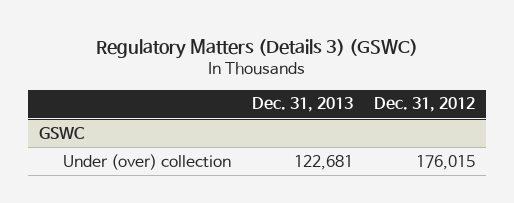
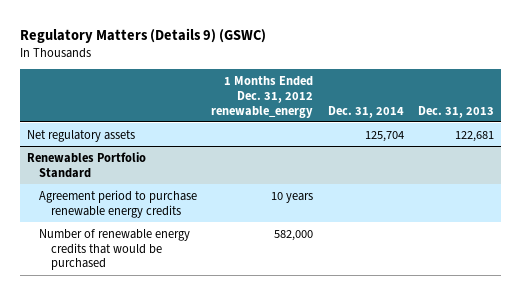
- Regulatory Matters (Details 3) (GSWC)
+ Regulatory Matters (Details 9) (GSWC)
- | Dec. 31, 2013 | Dec. 31, 2012
+ | 1 Months Ended Dec. 31, 2012 renewable_energy | Dec. 31, 2014 | Dec. 31, 2013
- GSWC
- Under (over) collection | 122,681 | 176,015
+ Net regulatory assets | | 125,704 | 122,681
+ Renewables Portfolio Standard
+ Agreement period to purchase renewable energy credits | 10 years | |
+ Number of renewable energy credits that would be purchased | 582,000 | |

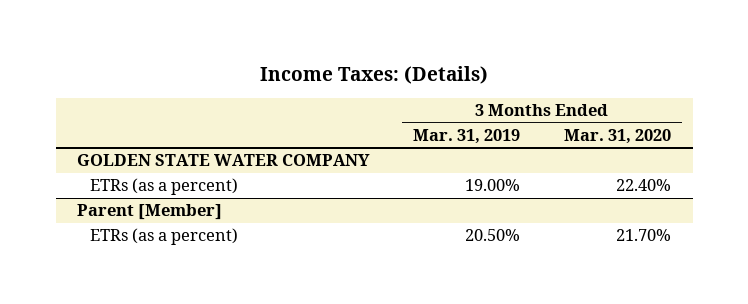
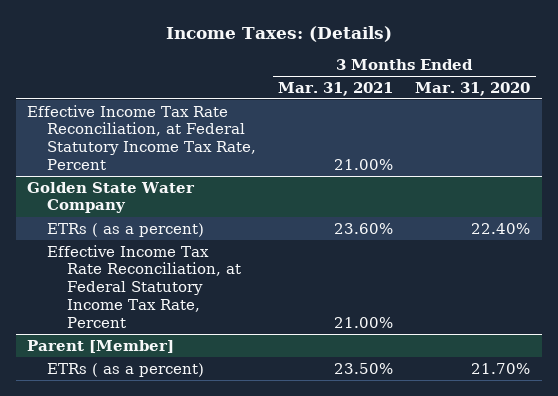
- | 3 Months Ended Mar. 31, 2019 | 3 Months Ended Mar. 31, 2020
+ | 3 Months Ended Mar. 31, 2021 | 3 Months Ended Mar. 31, 2020
- GOLDEN STATE WATER COMPANY
- ETRs (as a percent) | 19.00% | 22.40%
+ Effective Income Tax Rate Reconciliation, at Federal Statutory Income Tax Rate, Percent | 21.00% |
+ Golden State Water Company
+ ETRs ( as a percent) | 23.60% | 22.40%
+ Effective Income Tax Rate Reconciliation, at Federal Statutory Income Tax Rate, Percent | 21.00% |
@ Parent [Member]
- ETRs (as a percent) | 20.50% | 21.70%
+ ETRs ( as a percent) | 23.50% | 21.70%

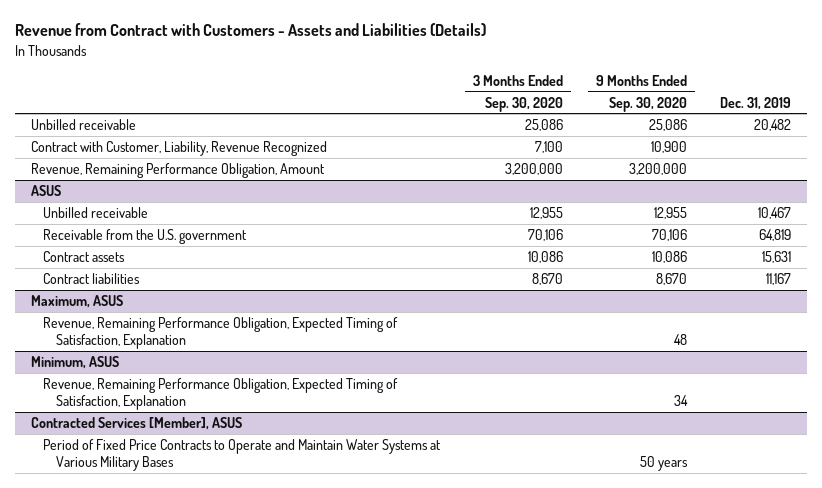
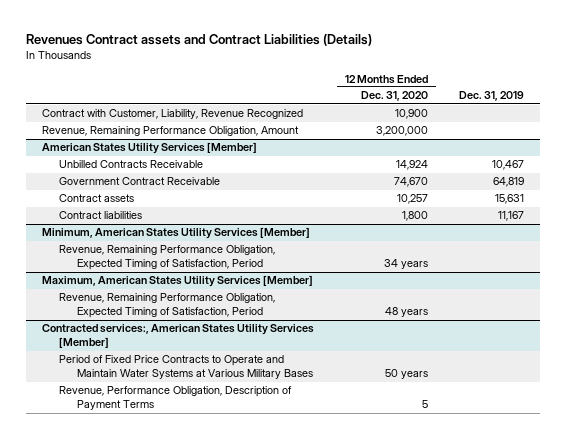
- Revenue from Contract with Customers - Assets and Liabilities (Details)
+ Revenues Contract assets and Contract Liabilities (Details)
- | 3 Months Ended Sep. 30, 2020 | 9 Months Ended Sep. 30, 2020 | Dec. 31, 2019
+ | 12 Months Ended Dec. 31, 2020 | Dec. 31, 2019
- Unbilled receivable | 25,086 | 25,086 | 20,482
- ASUS
- Unbilled receivable | 12,955 | 12,955 | 10,467
- Receivable from the U.S. government | 70,106 | 70,106 | 64,819
+ American States Utility Services [Member]
+ Unbilled Contracts Receivable | 14,924 | 10,467
+ Government Contract Receivable | 74,670 | 64,819
- Maximum, ASUS
- Revenue, Remaining Performance Obligation, Expected Timing of Satisfaction, Explanation | | 48 |
- Minimum, ASUS
- Revenue, Remaining Performance Obligation, Expected Timing of Satisfaction, Explanation | | 34 |
- Contracted Services [Member], ASUS
- Period of Fixed Price Contracts to Operate and Maintain Water Systems at Various Military Bases | | 50 years |
+ Minimum, American States Utility Services [Member]
+ Revenue, Remaining Performance Obligation, Expected Timing of Satisfaction, Period | 34 years |
+ Maximum, American States Utility Services [Member]
+ Revenue, Remaining Performance Obligation, Expected Timing of Satisfaction, Period | 48 years |
+ Contracted services:, American States Utility Services [Member]
+ Period of Fixed Price Contracts to Operate and Maintain Water Systems at Various Military Bases | 50 years |
+ Revenue, Performance Obligation, Description of Payment Terms | 5 |

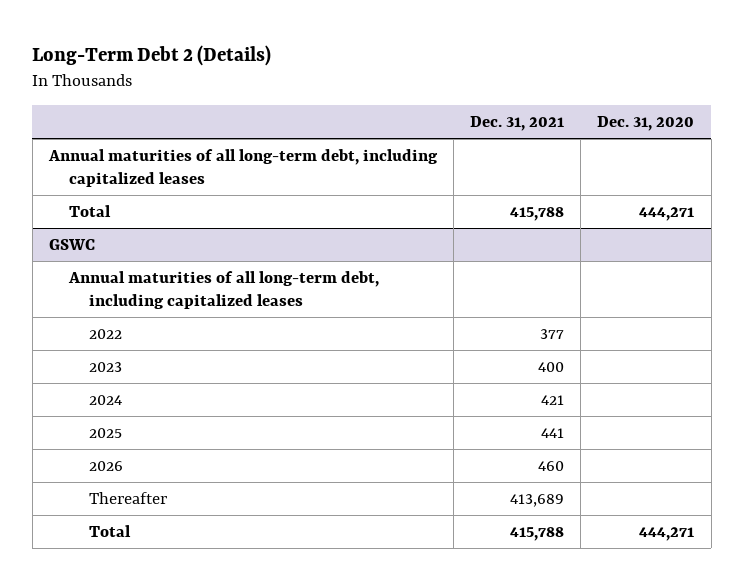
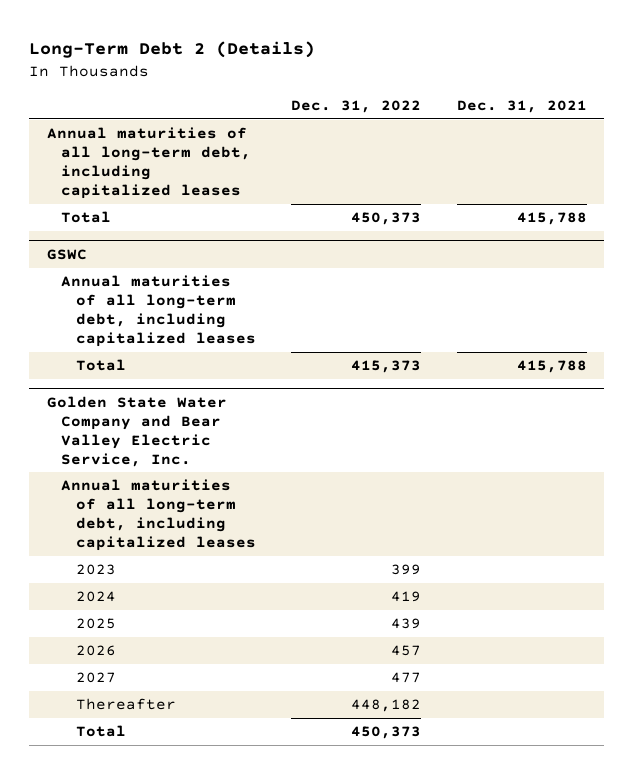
- | Dec. 31, 2021 | Dec. 31, 2020
+ | Dec. 31, 2022 | Dec. 31, 2021
@ GSWC
- 2022 | 377 |
- 2023 | 400 |
- 2024 | 421 |
- 2025 | 441 |
- 2026 | 460 |
- Thereafter | 413,689 |
+ Golden State Water Company and Bear Valley Electric Service, Inc.
+ Annual maturities of all long-term debt, including capitalized leases
+ 2023 | 399 |
+ 2024 | 419 |
+ 2025 | 439 |
+ 2026 | 457 |
+ 2027 | 477 |
+ Thereafter | 448,182 |
+ Total | 450,373 |

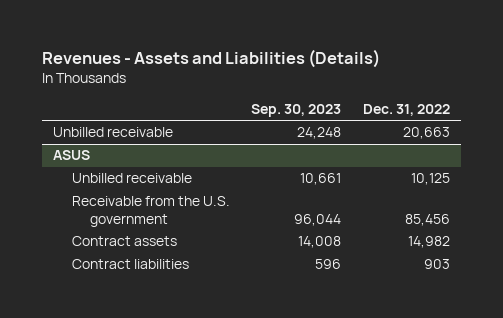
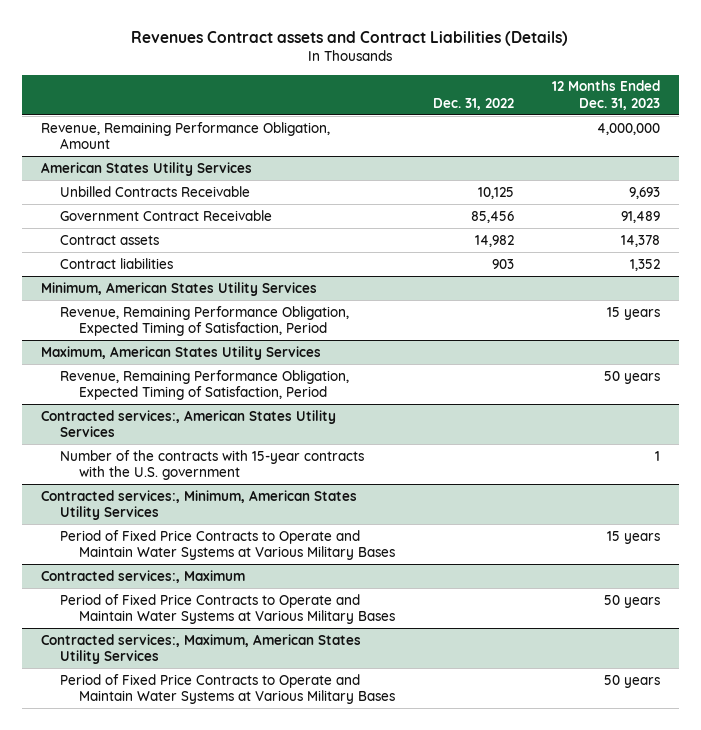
- Revenues - Assets and Liabilities (Details)
+ Revenues Contract assets and Contract Liabilities (Details)
- | Sep. 30, 2023 | Dec. 31, 2022
+ | Dec. 31, 2022 | 12 Months Ended Dec. 31, 2023
- Unbilled receivable | 24,248 | 20,663
- ASUS
- Unbilled receivable | 10,661 | 10,125
- Receivable from the U.S. government | 96,044 | 85,456
+ Revenue, Remaining Performance Obligation, Amount | | 4,000,000
+ American States Utility Services
+ Unbilled Contracts Receivable | 10,125 | 9,693
+ Government Contract Receivable | 85,456 | 91,489
+ Minimum, American States Utility Services
+ Revenue, Remaining Performance Obligation, Expected Timing of Satisfaction, Period | | 15 years
+ Maximum, American States Utility Services
+ Revenue, Remaining Performance Obligation, Expected Timing of Satisfaction, Period | | 50 years
+ Contracted services:, American States Utility Services
+ Number of the contracts with 15-year contracts with the U.S. government | | 1
+ Contracted services:, Minimum, American States Utility Services
+ Period of Fixed Price Contracts to Operate and Maintain Water Systems at Various Military Bases | | 15 years
+ Contracted services:, Maximum
+ Period of Fixed Price Contracts to Operate and Maintain Water Systems at Various Military Bases | | 50 years
+ Contracted services:, Maximum, American States Utility Services
+ Period of Fixed Price Contracts to Operate and Maintain Water Systems at Various Military Bases | | 50 years

